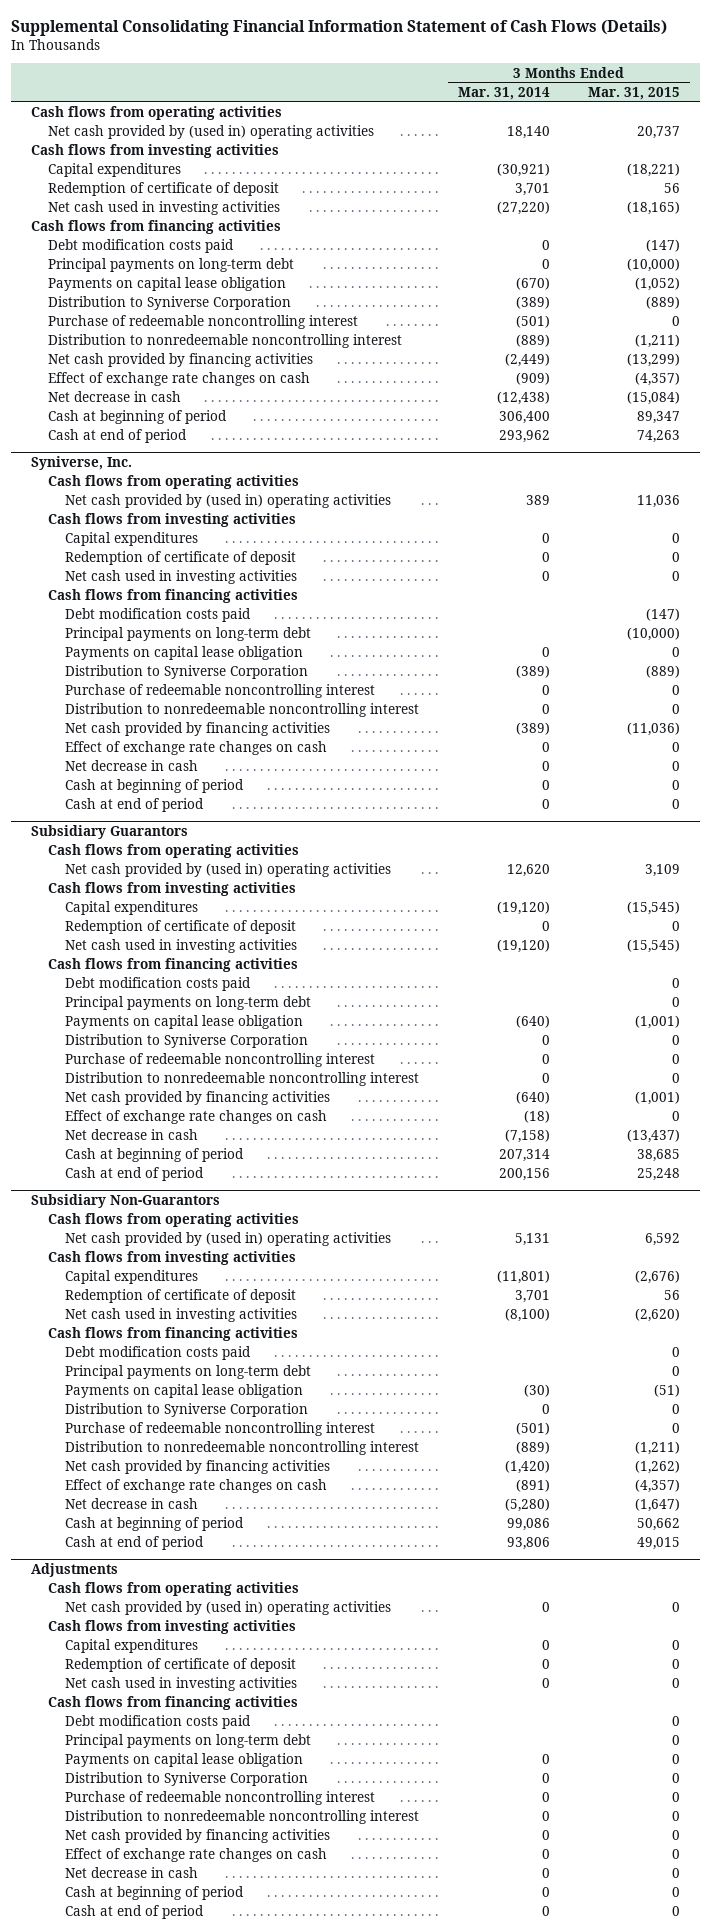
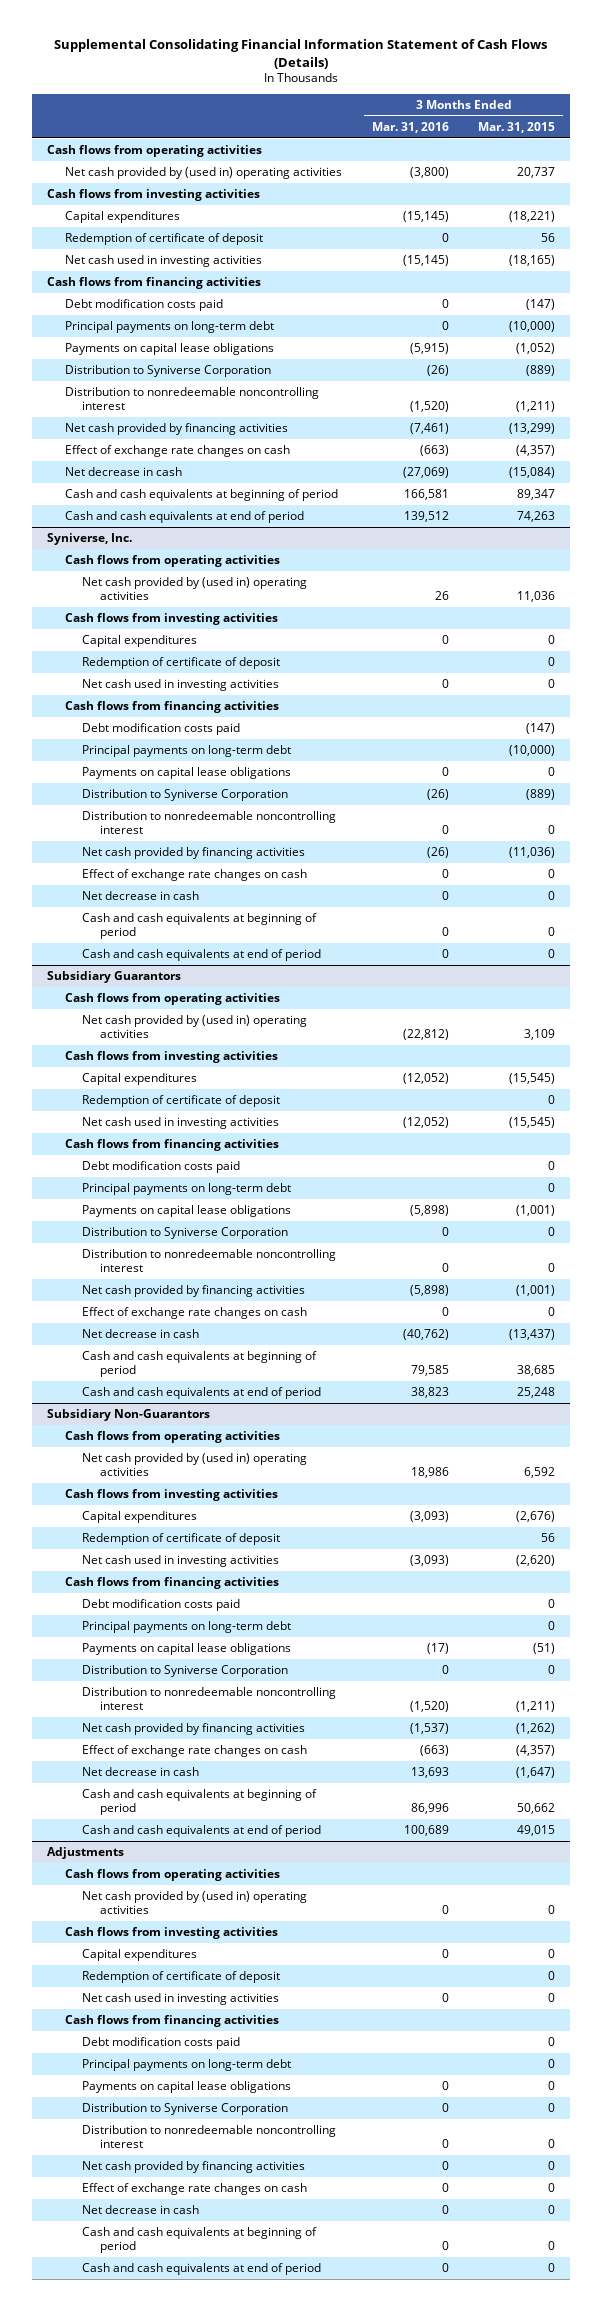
- | 3 Months Ended Mar. 31, 2014 | 3 Months Ended Mar. 31, 2015
+ | 3 Months Ended Mar. 31, 2016 | 3 Months Ended Mar. 31, 2015
- Payments on capital lease obligation | (670) | (1,052)
+ Payments on capital lease obligations | (5,915) | (1,052)
- Purchase of redeemable noncontrolling interest | (501) | 0
- Cash at beginning of period | 306,400 | 89,347
- Cash at end of period | 293,962 | 74,263
+ Cash and cash equivalents at beginning of period | 166,581 | 89,347
+ Cash and cash equivalents at end of period | 139,512 | 74,263
@ Syniverse, Inc.
- Payments on capital lease obligation | 0 | 0
+ Payments on capital lease obligations | 0 | 0
- Purchase of redeemable noncontrolling interest | 0 | 0
- Cash at beginning of period | 0 | 0
- Cash at end of period | 0 | 0
+ Cash and cash equivalents at beginning of period | 0 | 0
+ Cash and cash equivalents at end of period | 0 | 0
@ Subsidiary Guarantors
- Payments on capital lease obligation | (640) | (1,001)
+ Payments on capital lease obligations | (5,898) | (1,001)
- Purchase of redeemable noncontrolling interest | 0 | 0
- Cash at beginning of period | 207,314 | 38,685
- Cash at end of period | 200,156 | 25,248
+ Cash and cash equivalents at beginning of period | 79,585 | 38,685
+ Cash and cash equivalents at end of period | 38,823 | 25,248
@ Subsidiary Non-Guarantors
- Payments on capital lease obligation | (30) | (51)
+ Payments on capital lease obligations | (17) | (51)
- Purchase of redeemable noncontrolling interest | (501) | 0
- Cash at beginning of period | 99,086 | 50,662
- Cash at end of period | 93,806 | 49,015
+ Cash and cash equivalents at beginning of period | 86,996 | 50,662
+ Cash and cash equivalents at end of period | 100,689 | 49,015
@ Adjustments
- Payments on capital lease obligation | 0 | 0
+ Payments on capital lease obligations | 0 | 0
- Purchase of redeemable noncontrolling interest | 0 | 0
- Cash at beginning of period | 0 | 0
- Cash at end of period | 0 | 0
+ Cash and cash equivalents at beginning of period | 0 | 0
+ Cash and cash equivalents at end of period | 0 | 0

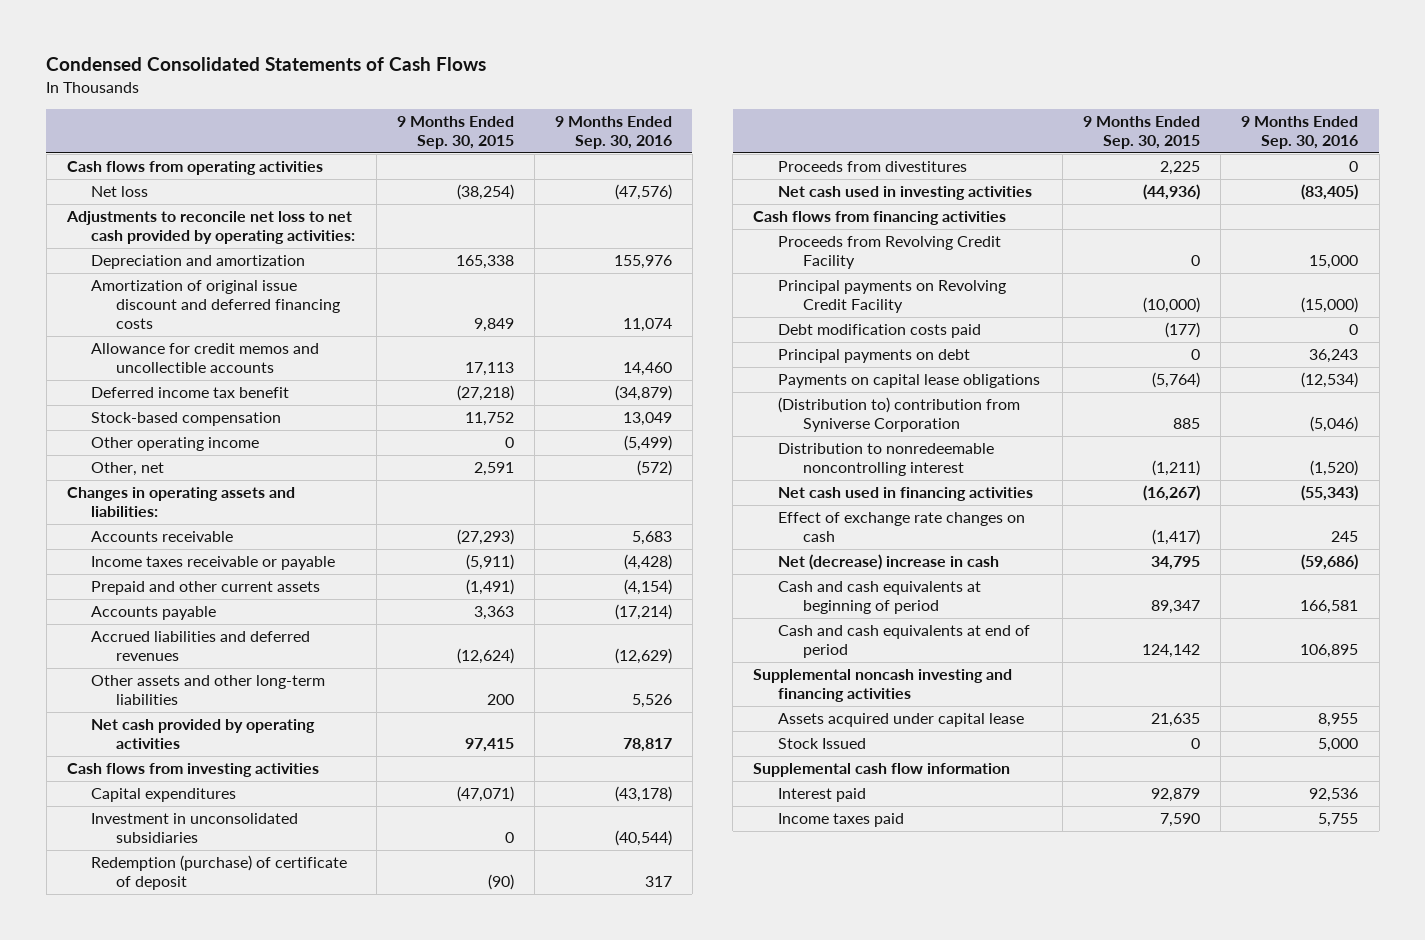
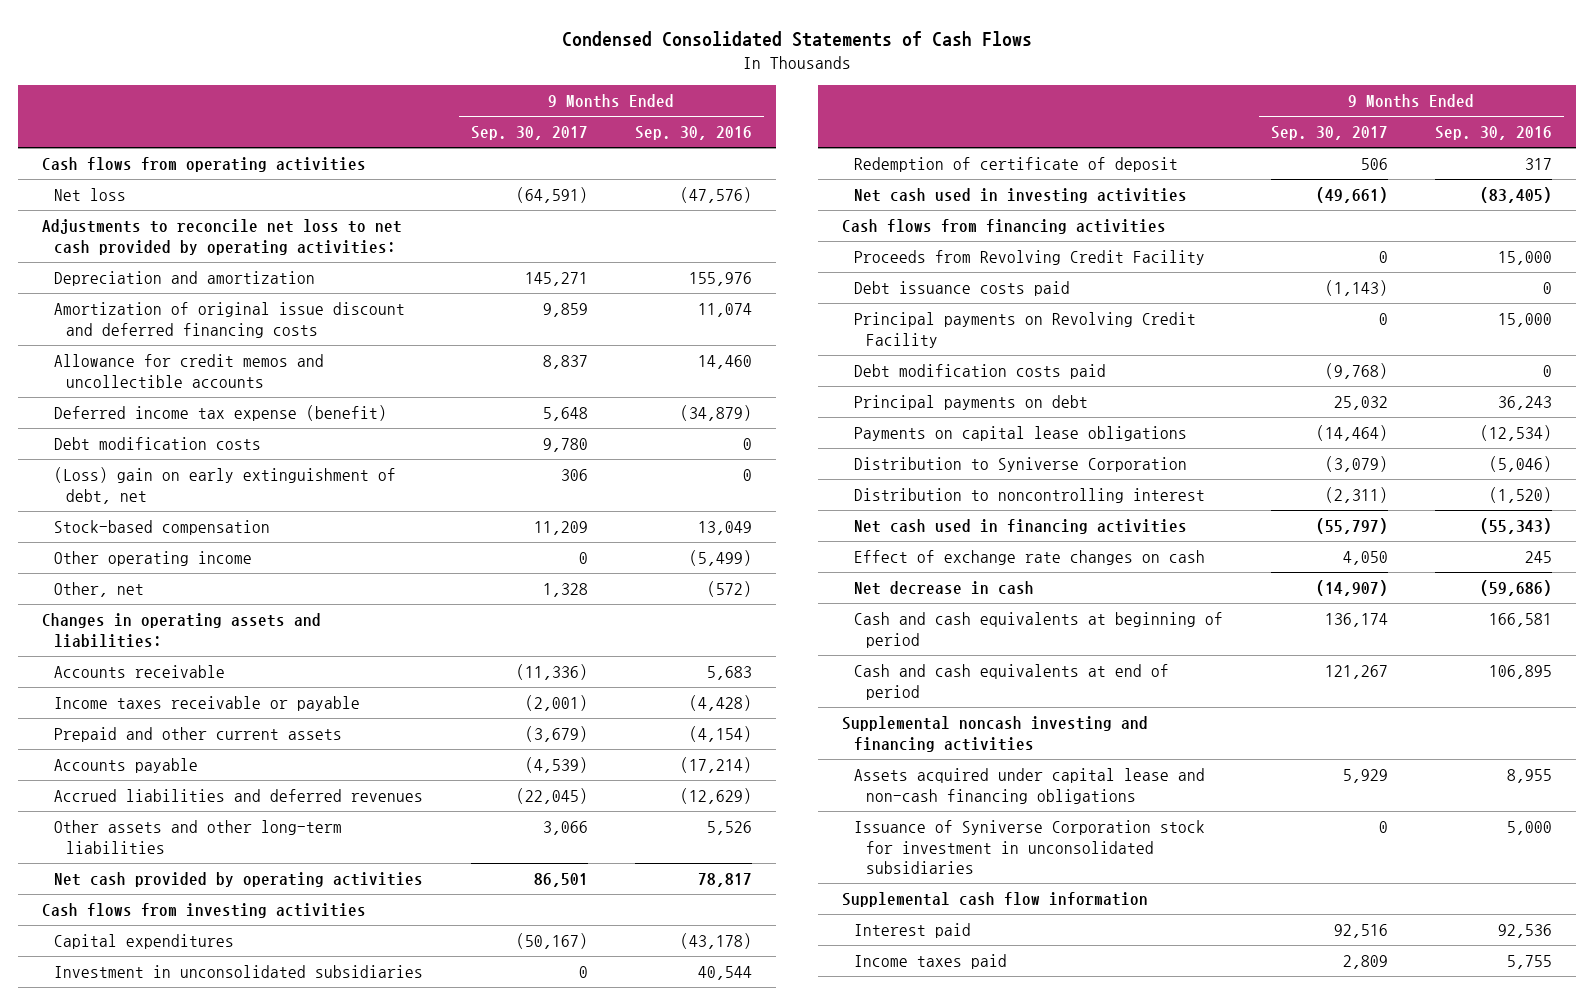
- | 9 Months Ended Sep. 30, 2015 | 9 Months Ended Sep. 30, 2016
+ | 9 Months Ended Sep. 30, 2017 | 9 Months Ended Sep. 30, 2016
- Deferred income tax benefit | (27,218) | (34,879)
+ Deferred income tax expense (benefit) | 5,648 | (34,879)
+ Debt modification costs | 9,780 | 0
+ (Loss) gain on early extinguishment of debt, net | 306 | 0
- Investment in unconsolidated subsidiaries | 0 | (40,544)
- Redemption (purchase) of certificate of deposit | (90) | 317
- Proceeds from divestitures | 2,225 | 0
+ Investment in unconsolidated subsidiaries | 0 | 40,544
+ Redemption of certificate of deposit | 506 | 317
- Principal payments on Revolving Credit Facility | (10,000) | (15,000)
+ Debt issuance costs paid | (1,143) | 0
+ Principal payments on Revolving Credit Facility | 0 | 15,000
- (Distribution to) contribution from Syniverse Corporation | 885 | (5,046)
- Distribution to nonredeemable noncontrolling interest | (1,211) | (1,520)
+ Distribution to Syniverse Corporation | (3,079) | (5,046)
+ Distribution to noncontrolling interest | (2,311) | (1,520)
- Net (decrease) increase in cash | 34,795 | (59,686)
+ Net decrease in cash | (14,907) | (59,686)
- Assets acquired under capital lease | 21,635 | 8,955
- Stock Issued | 0 | 5,000
+ Assets acquired under capital lease and non-cash financing obligations | 5,929 | 8,955
+ Issuance of Syniverse Corporation stock for investment in unconsolidated subsidiaries | 0 | 5,000

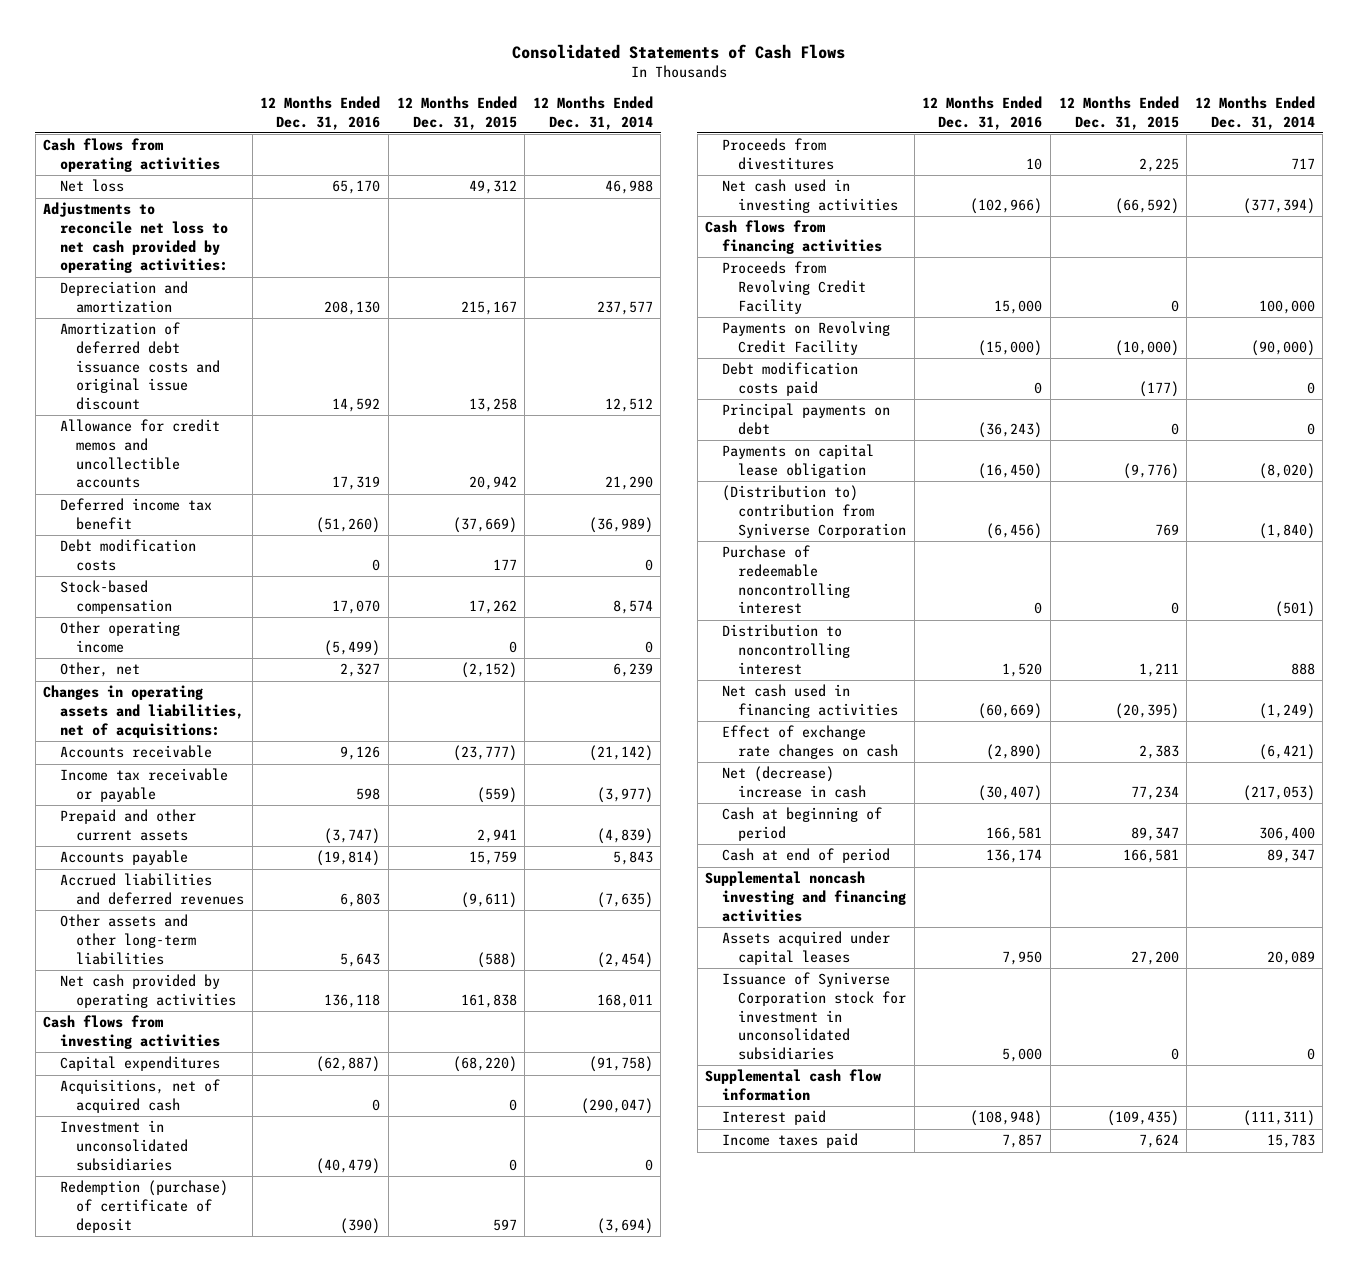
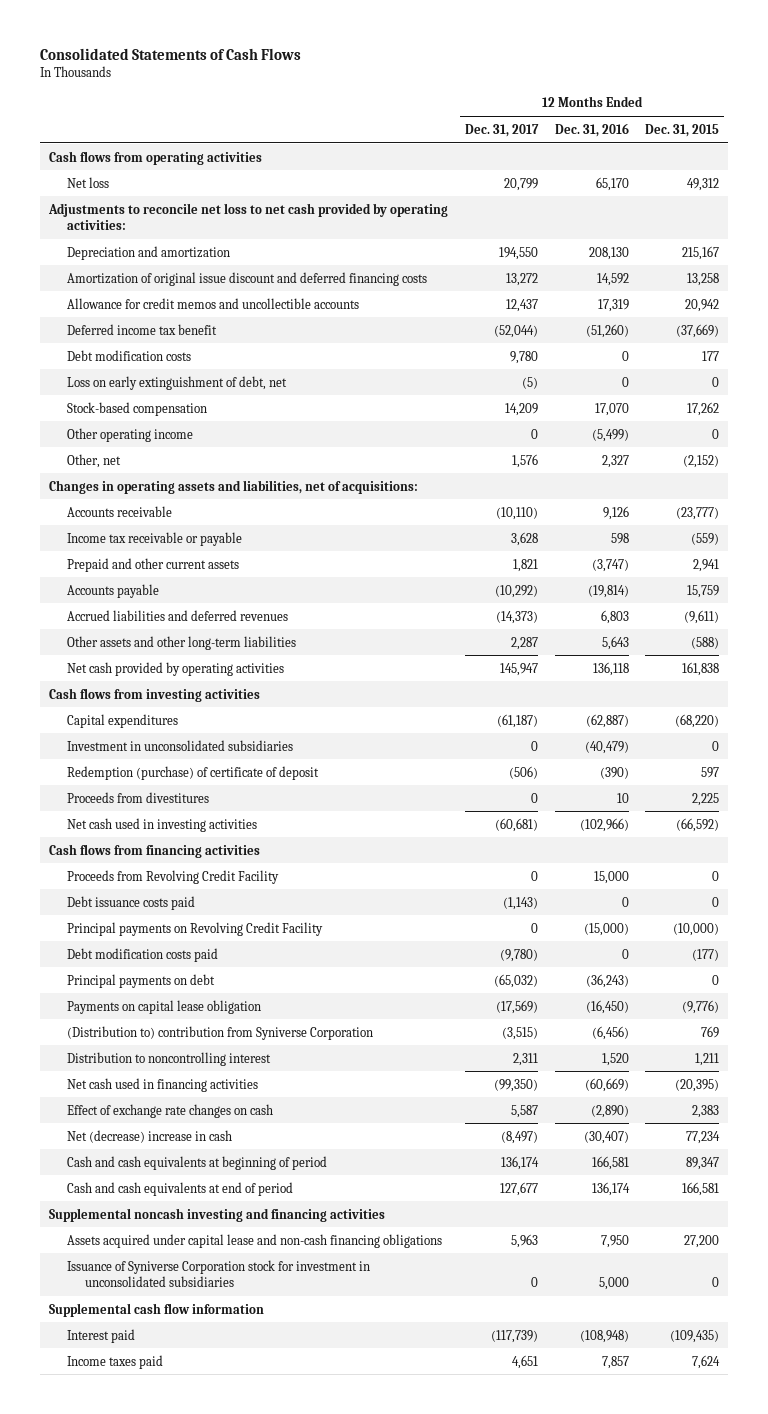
- | 12 Months Ended Dec. 31, 2016 | 12 Months Ended Dec. 31, 2015 | 12 Months Ended Dec. 31, 2014
+ | 12 Months Ended Dec. 31, 2017 | 12 Months Ended Dec. 31, 2016 | 12 Months Ended Dec. 31, 2015
- Amortization of deferred debt issuance costs and original issue discount | 14,592 | 13,258 | 12,512
+ Amortization of original issue discount and deferred financing costs | 13,272 | 14,592 | 13,258
+ Loss on early extinguishment of debt, net | (5) | 0 | 0
- Acquisitions, net of acquired cash | 0 | 0 | (290,047)
- Payments on Revolving Credit Facility | (15,000) | (10,000) | (90,000)
+ Debt issuance costs paid | (1,143) | 0 | 0
+ Principal payments on Revolving Credit Facility | 0 | (15,000) | (10,000)
- Purchase of redeemable noncontrolling interest | 0 | 0 | (501)
- Cash at beginning of period | 166,581 | 89,347 | 306,400
- Cash at end of period | 136,174 | 166,581 | 89,347
+ Cash and cash equivalents at beginning of period | 136,174 | 166,581 | 89,347
+ Cash and cash equivalents at end of period | 127,677 | 136,174 | 166,581
- Assets acquired under capital leases | 7,950 | 27,200 | 20,089
+ Assets acquired under capital lease and non-cash financing obligations | 5,963 | 7,950 | 27,200

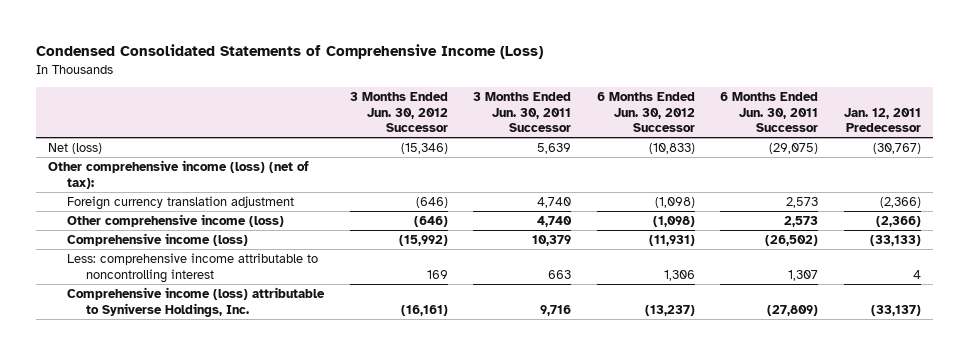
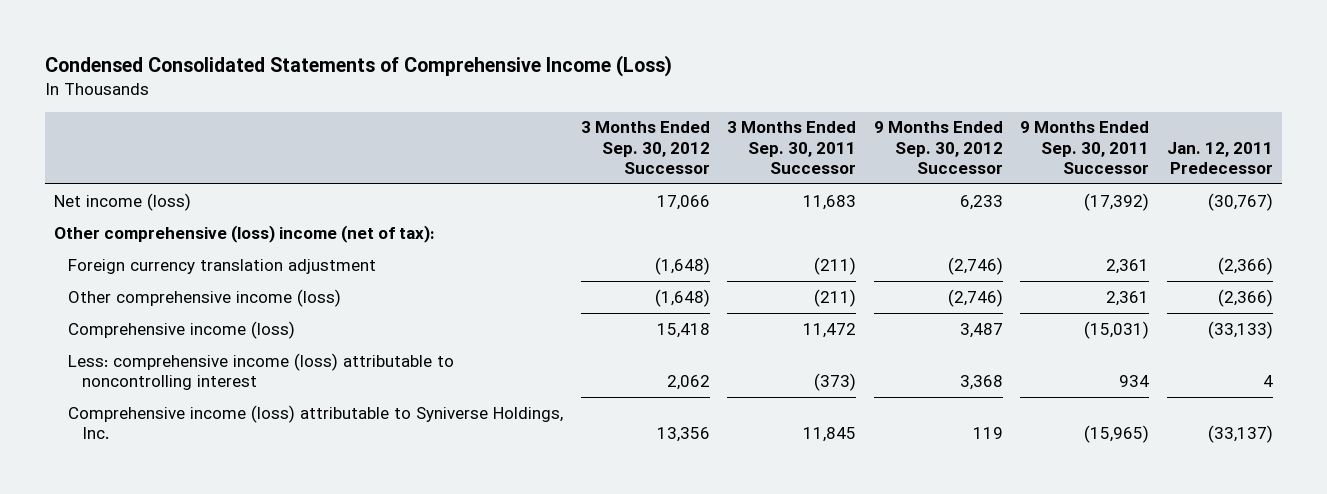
- | 3 Months Ended Jun. 30, 2012 Successor | 3 Months Ended Jun. 30, 2011 Successor | 6 Months Ended Jun. 30, 2012 Successor | 6 Months Ended Jun. 30, 2011 Successor | Jan. 12, 2011 Predecessor
+ | 3 Months Ended Sep. 30, 2012 Successor | 3 Months Ended Sep. 30, 2011 Successor | 9 Months Ended Sep. 30, 2012 Successor | 9 Months Ended Sep. 30, 2011 Successor | Jan. 12, 2011 Predecessor
- Net (loss) | (15,346) | 5,639 | (10,833) | (29,075) | (30,767)
- Other comprehensive income (loss) (net of tax):
+ Net income (loss) | 17,066 | 11,683 | 6,233 | (17,392) | (30,767)
+ Other comprehensive (loss) income (net of tax):
- Less: comprehensive income attributable to noncontrolling interest | 169 | 663 | 1,306 | 1,307 | 4
+ Less: comprehensive income (loss) attributable to noncontrolling interest | 2,062 | (373) | 3,368 | 934 | 4

